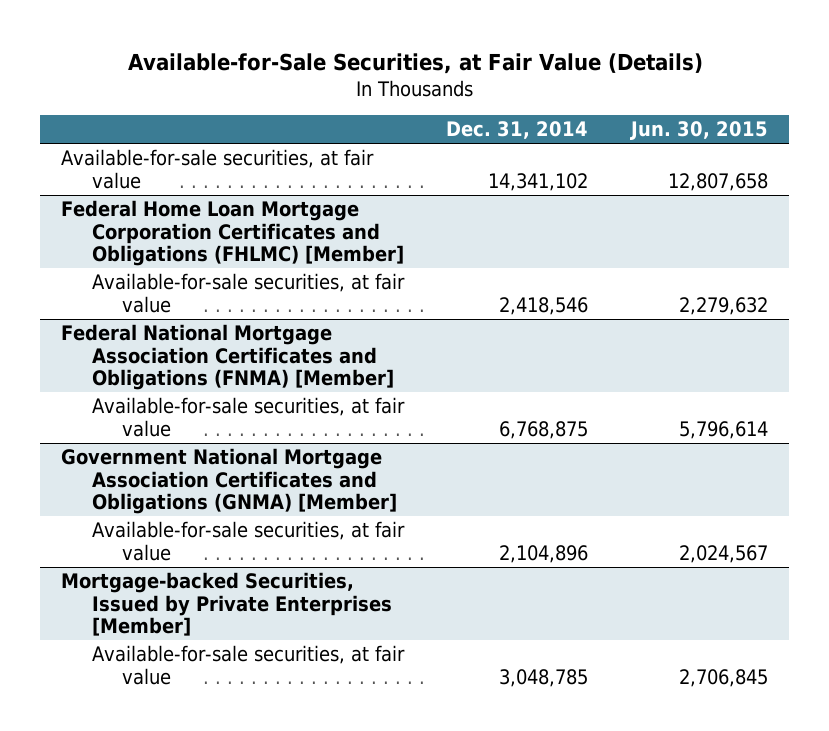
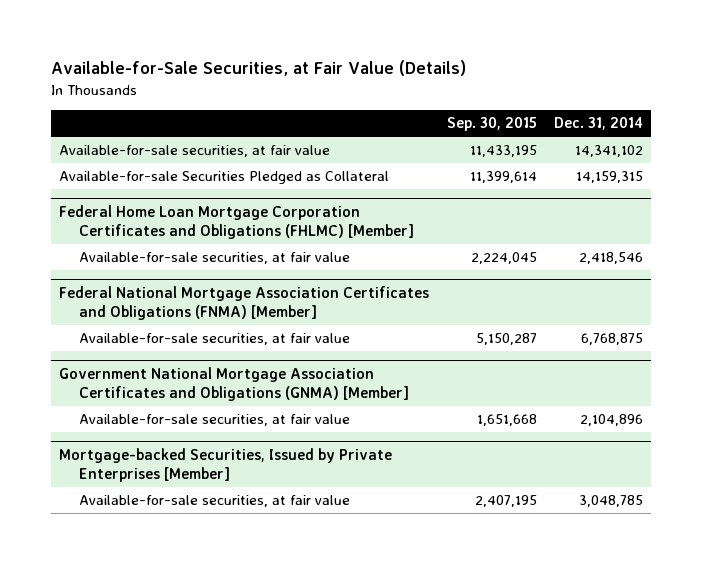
- | Dec. 31, 2014 | Jun. 30, 2015
+ | Sep. 30, 2015 | Dec. 31, 2014
+ Available-for-sale Securities Pledged as Collateral | 11,399,614 | 14,159,315

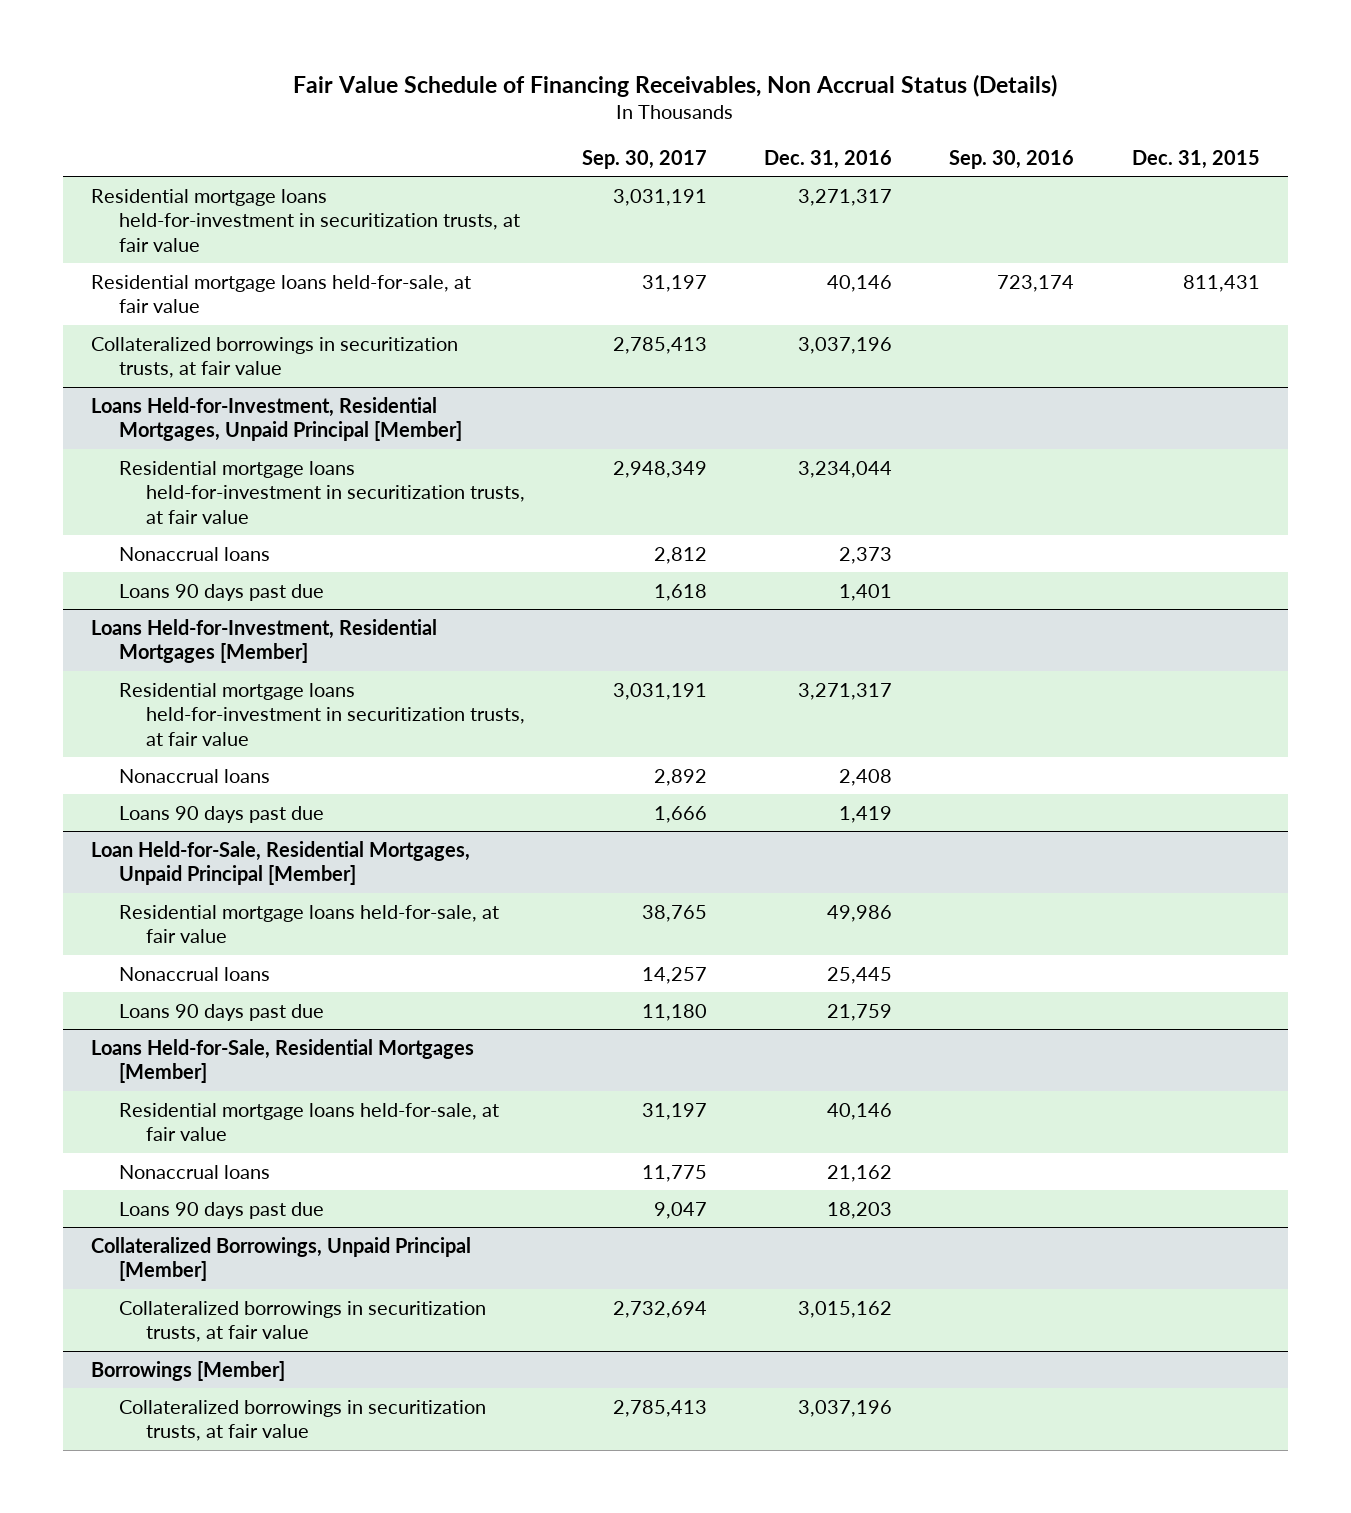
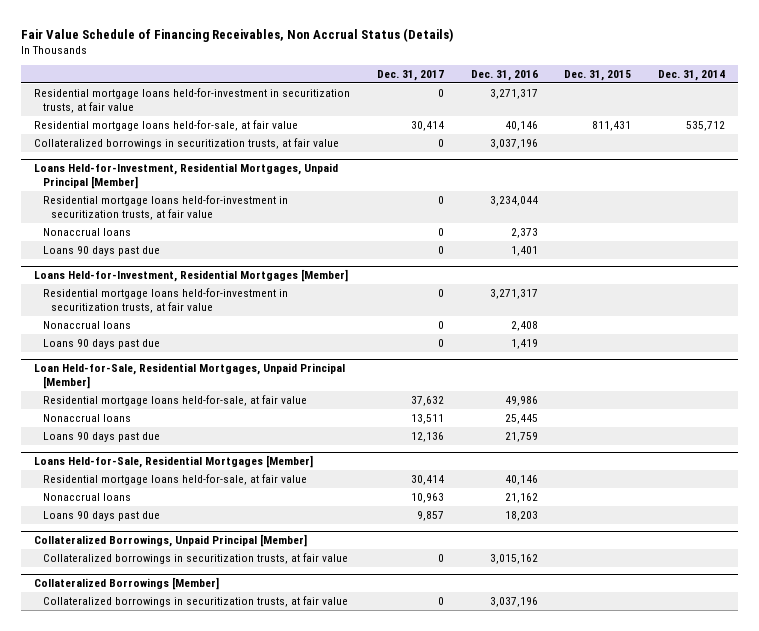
- | Sep. 30, 2017 | Dec. 31, 2016 | Sep. 30, 2016 | Dec. 31, 2015
+ | Dec. 31, 2017 | Dec. 31, 2016 | Dec. 31, 2015 | Dec. 31, 2014
- Borrowings [Member]
+ Collateralized Borrowings [Member]

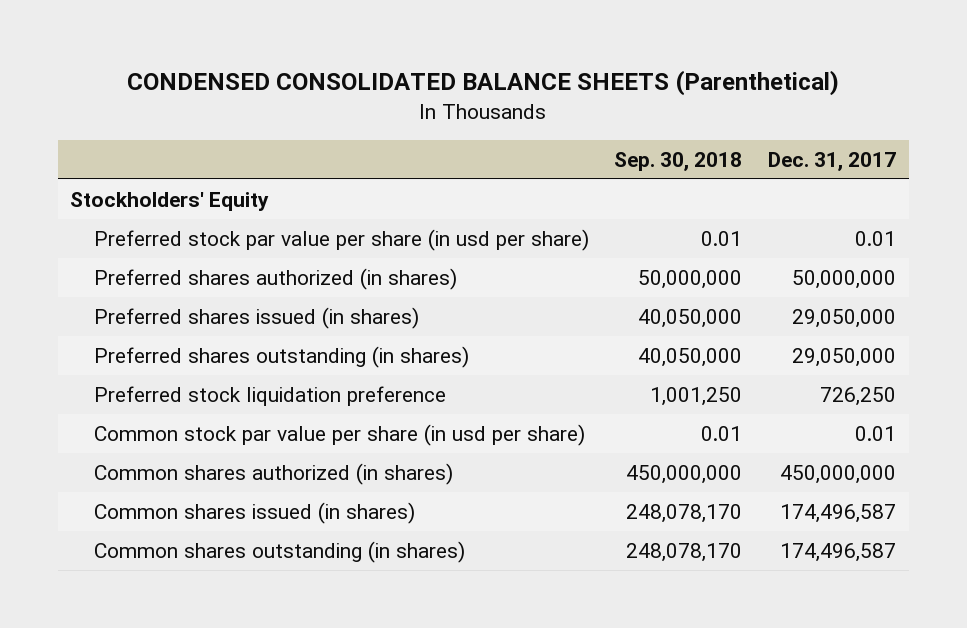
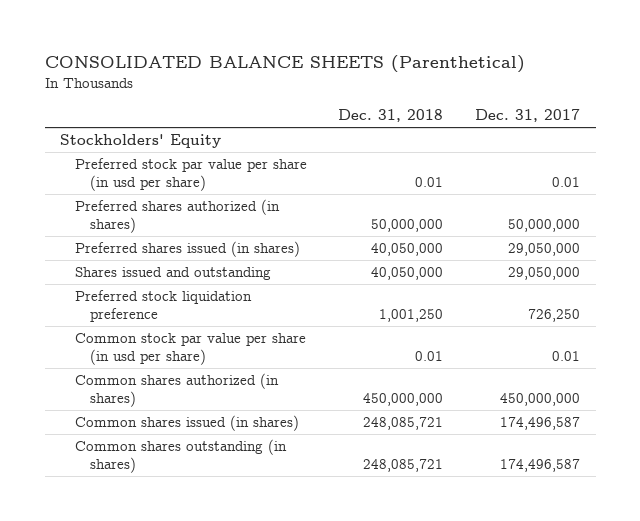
- CONDENSED CONSOLIDATED BALANCE SHEETS (Parenthetical)
+ CONSOLIDATED BALANCE SHEETS (Parenthetical)
- | Sep. 30, 2018 | Dec. 31, 2017
+ | Dec. 31, 2018 | Dec. 31, 2017
- Preferred shares outstanding (in shares) | 40,050,000 | 29,050,000
+ Shares issued and outstanding | 40,050,000 | 29,050,000

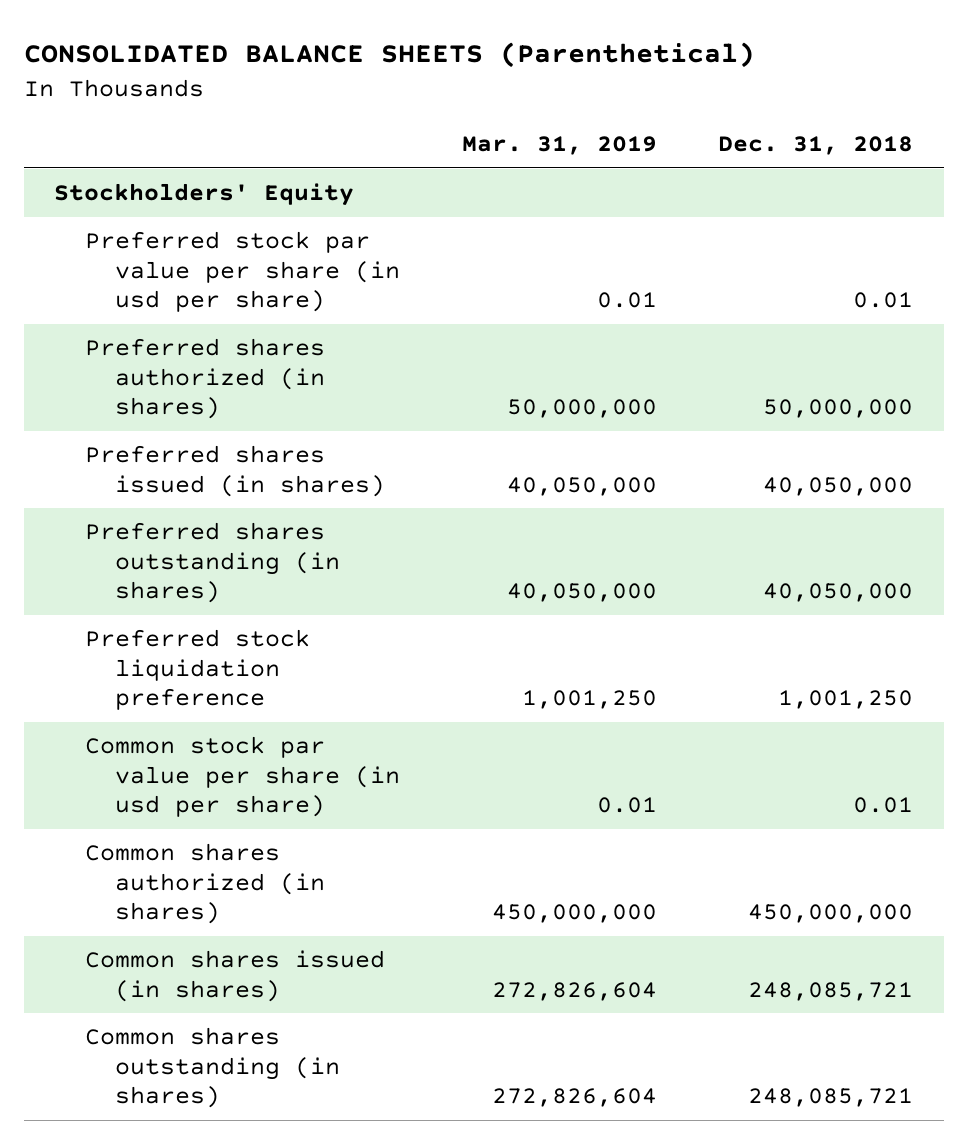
- | Dec. 31, 2018 | Dec. 31, 2017
+ | Mar. 31, 2019 | Dec. 31, 2018
- Shares issued and outstanding | 40,050,000 | 29,050,000
+ Preferred shares outstanding (in shares) | 40,050,000 | 40,050,000

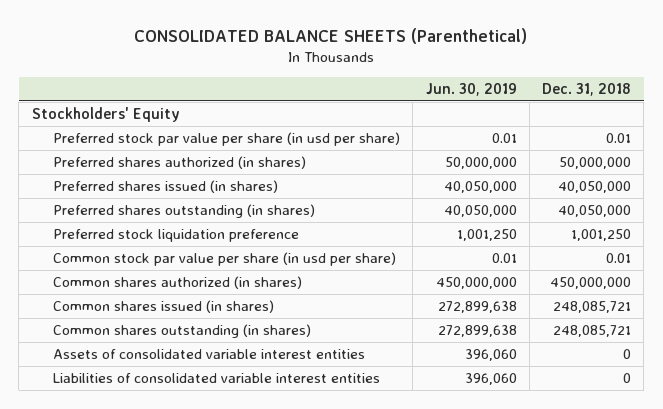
- | Mar. 31, 2019 | Dec. 31, 2018
+ | Jun. 30, 2019 | Dec. 31, 2018
+ Assets of consolidated variable interest entities | 396,060 | 0
+ Liabilities of consolidated variable interest entities | 396,060 | 0

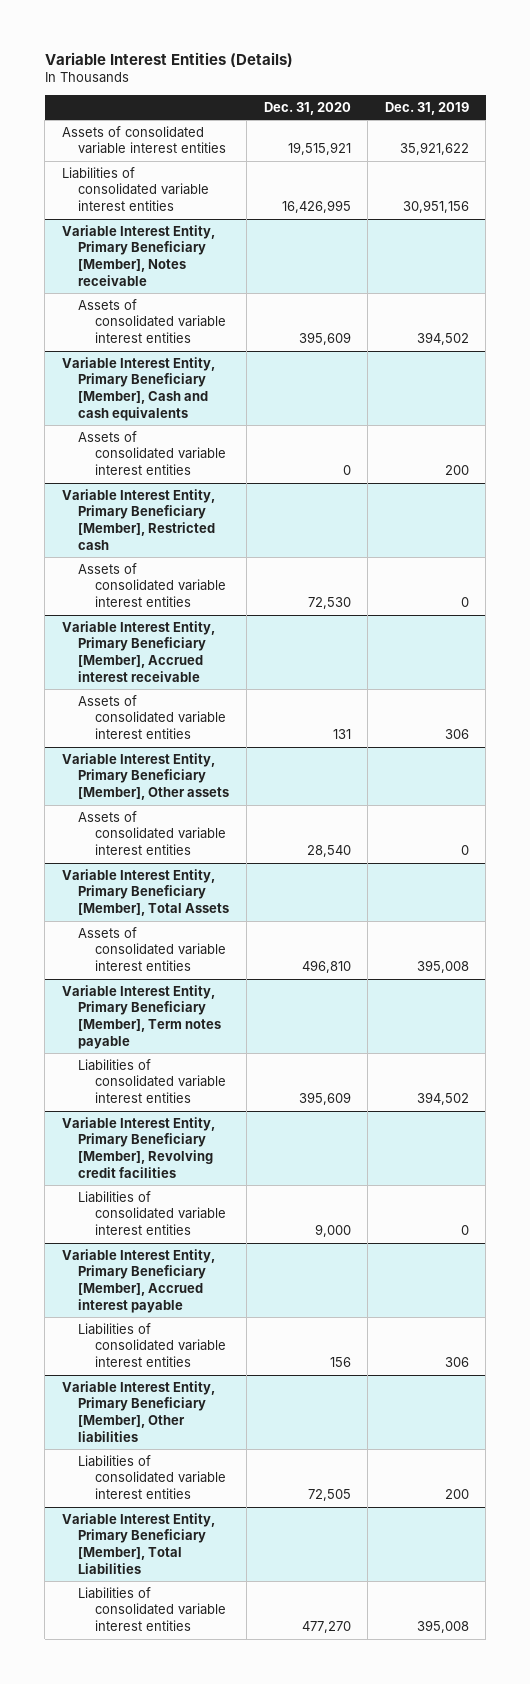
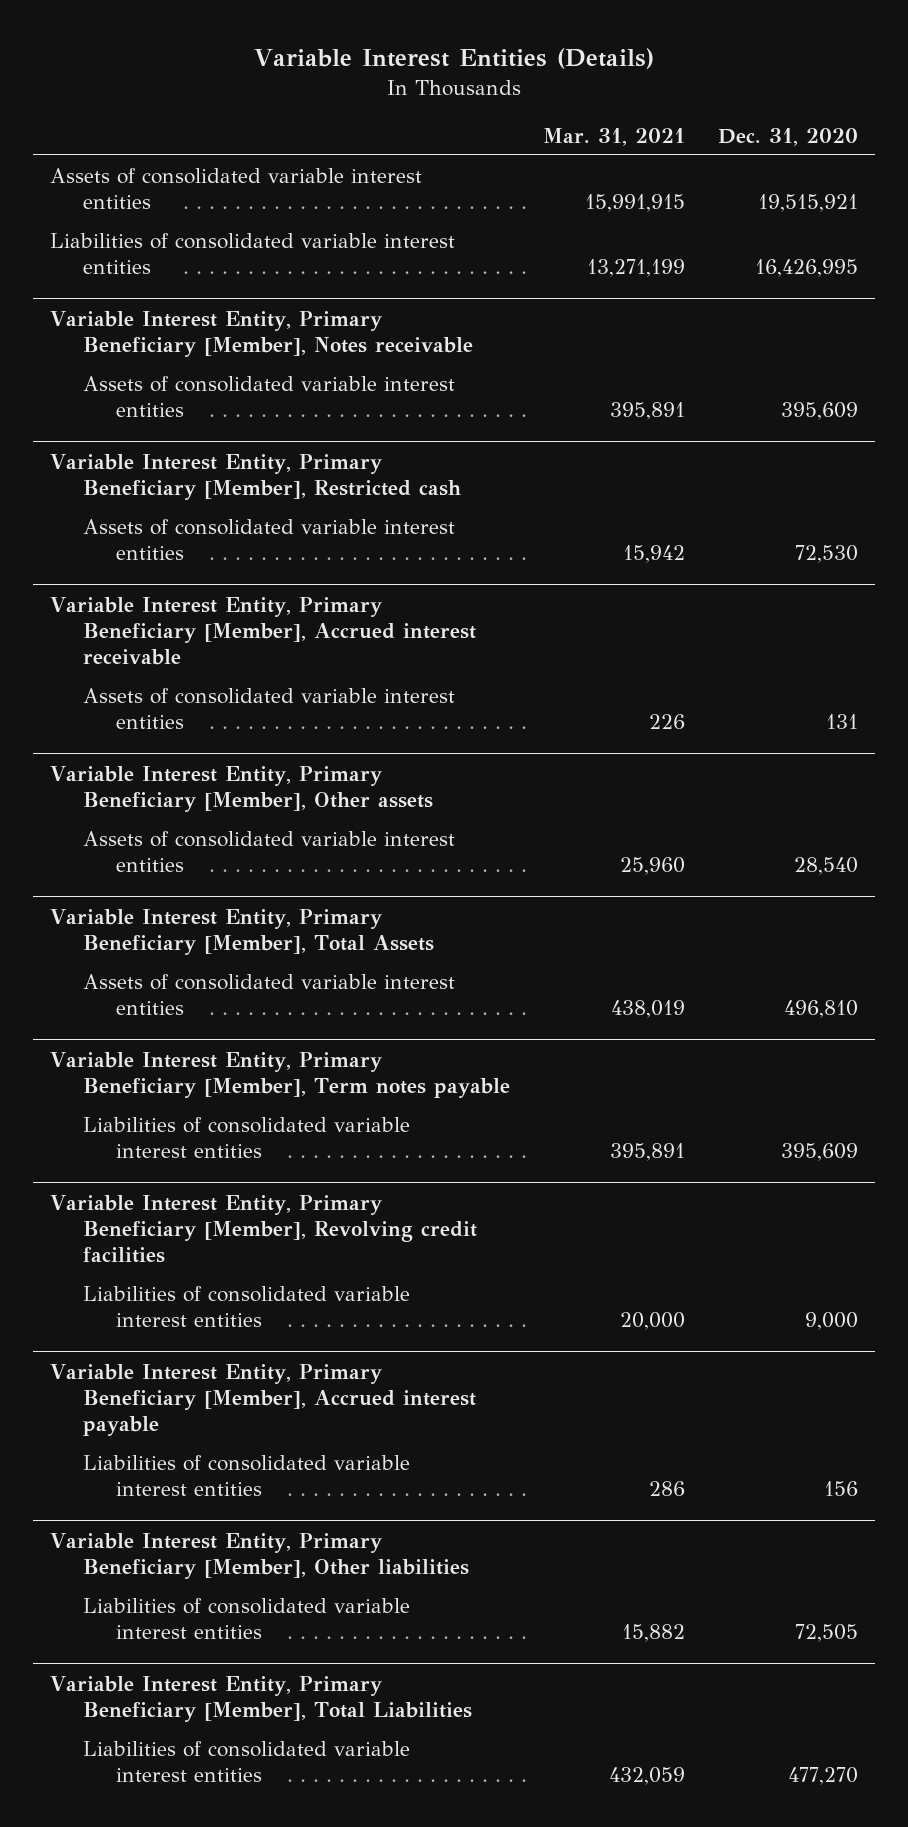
- | Dec. 31, 2020 | Dec. 31, 2019
+ | Mar. 31, 2021 | Dec. 31, 2020
- Variable Interest Entity, Primary Beneficiary [Member], Cash and cash equivalents
- Assets of consolidated variable interest entities | 0 | 200

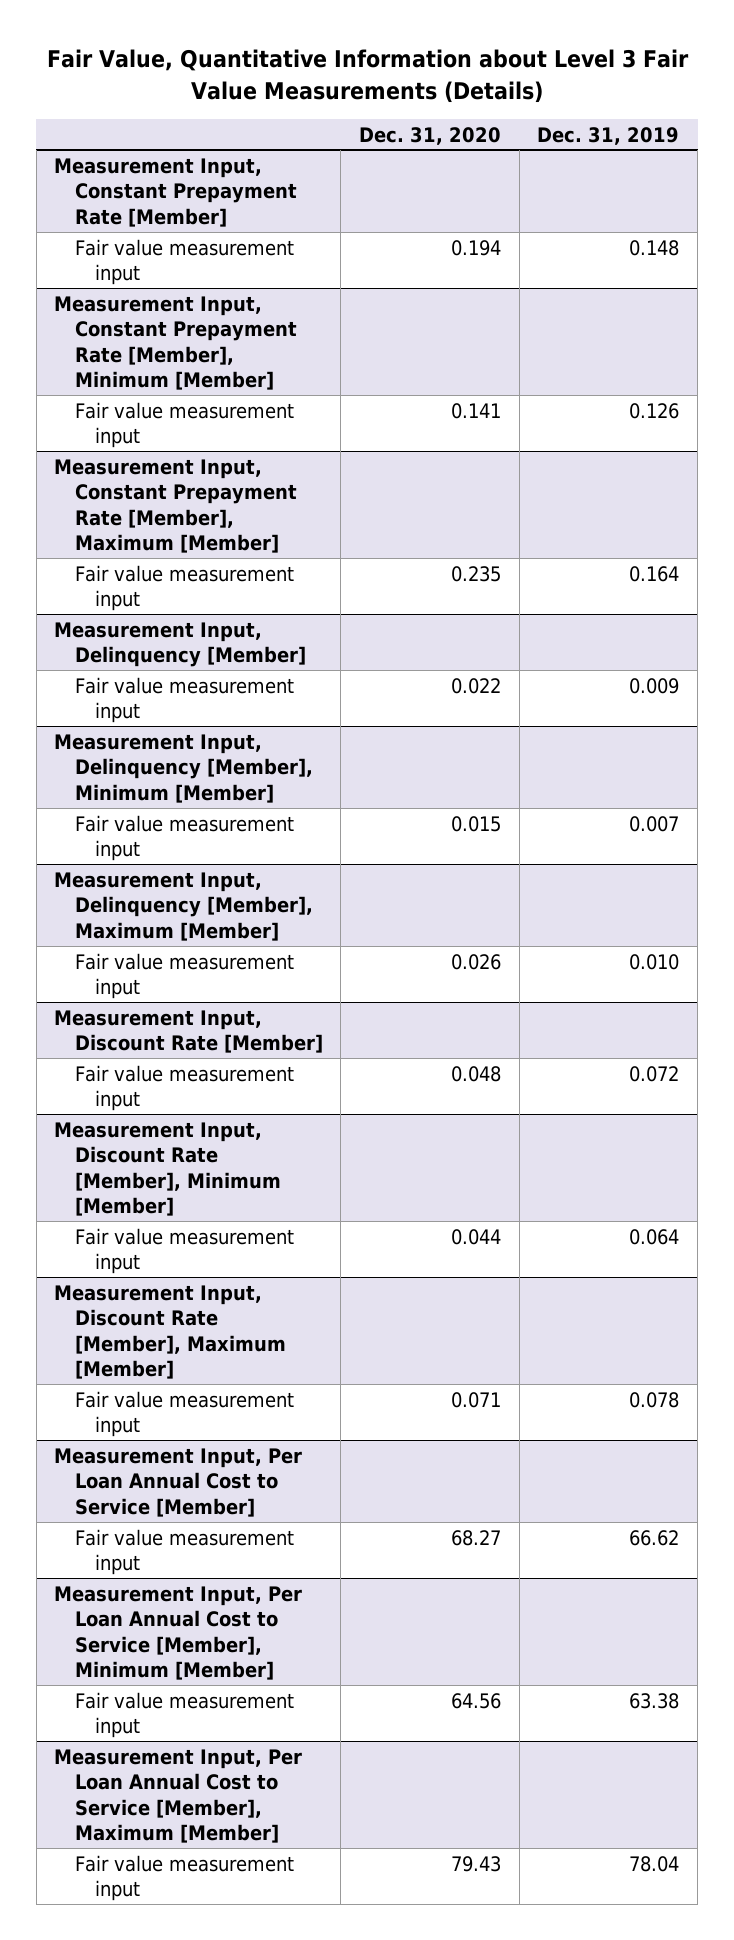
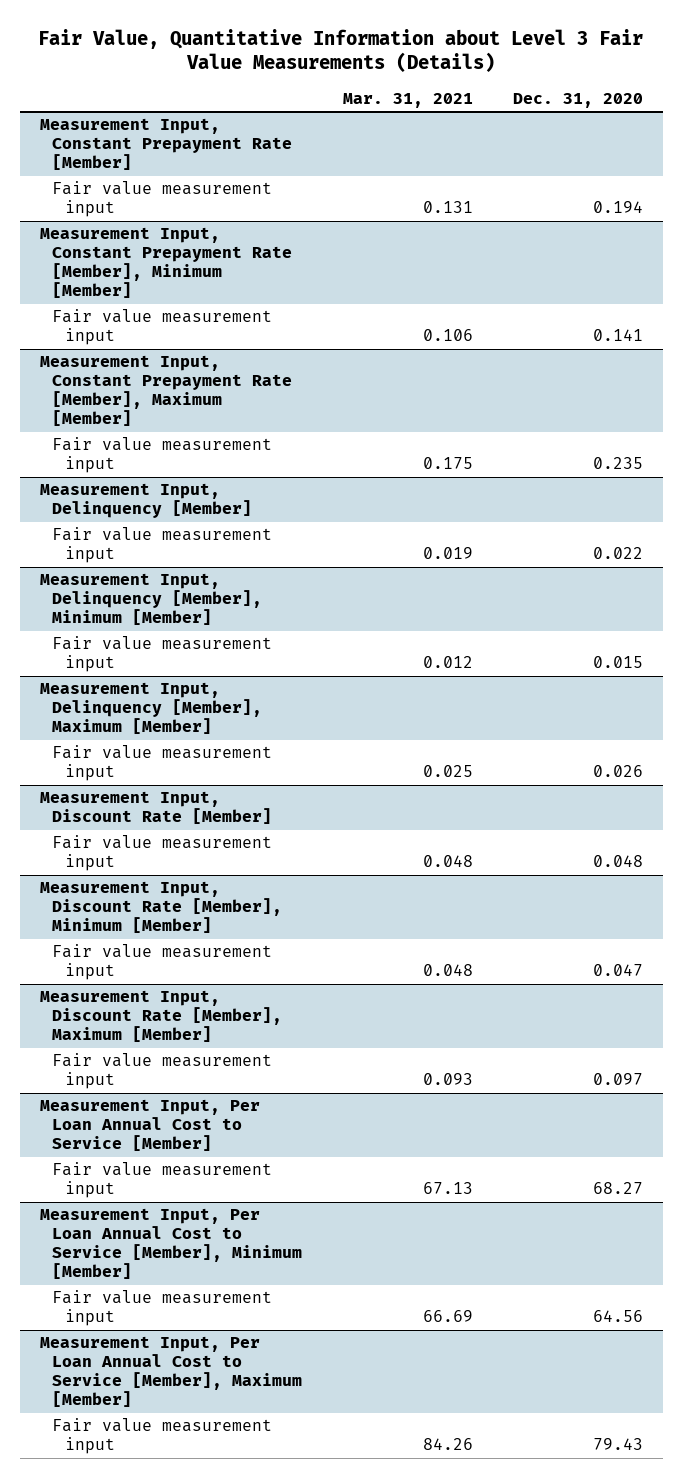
- | Dec. 31, 2020 | Dec. 31, 2019
+ | Mar. 31, 2021 | Dec. 31, 2020
@ Measurement Input, Discount Rate [Member], Minimum [Member]
- Fair value measurement input | 0.044 | 0.064
+ Fair value measurement input | 0.048 | 0.047
@ Measurement Input, Discount Rate [Member], Maximum [Member]
- Fair value measurement input | 0.071 | 0.078
+ Fair value measurement input | 0.093 | 0.097

